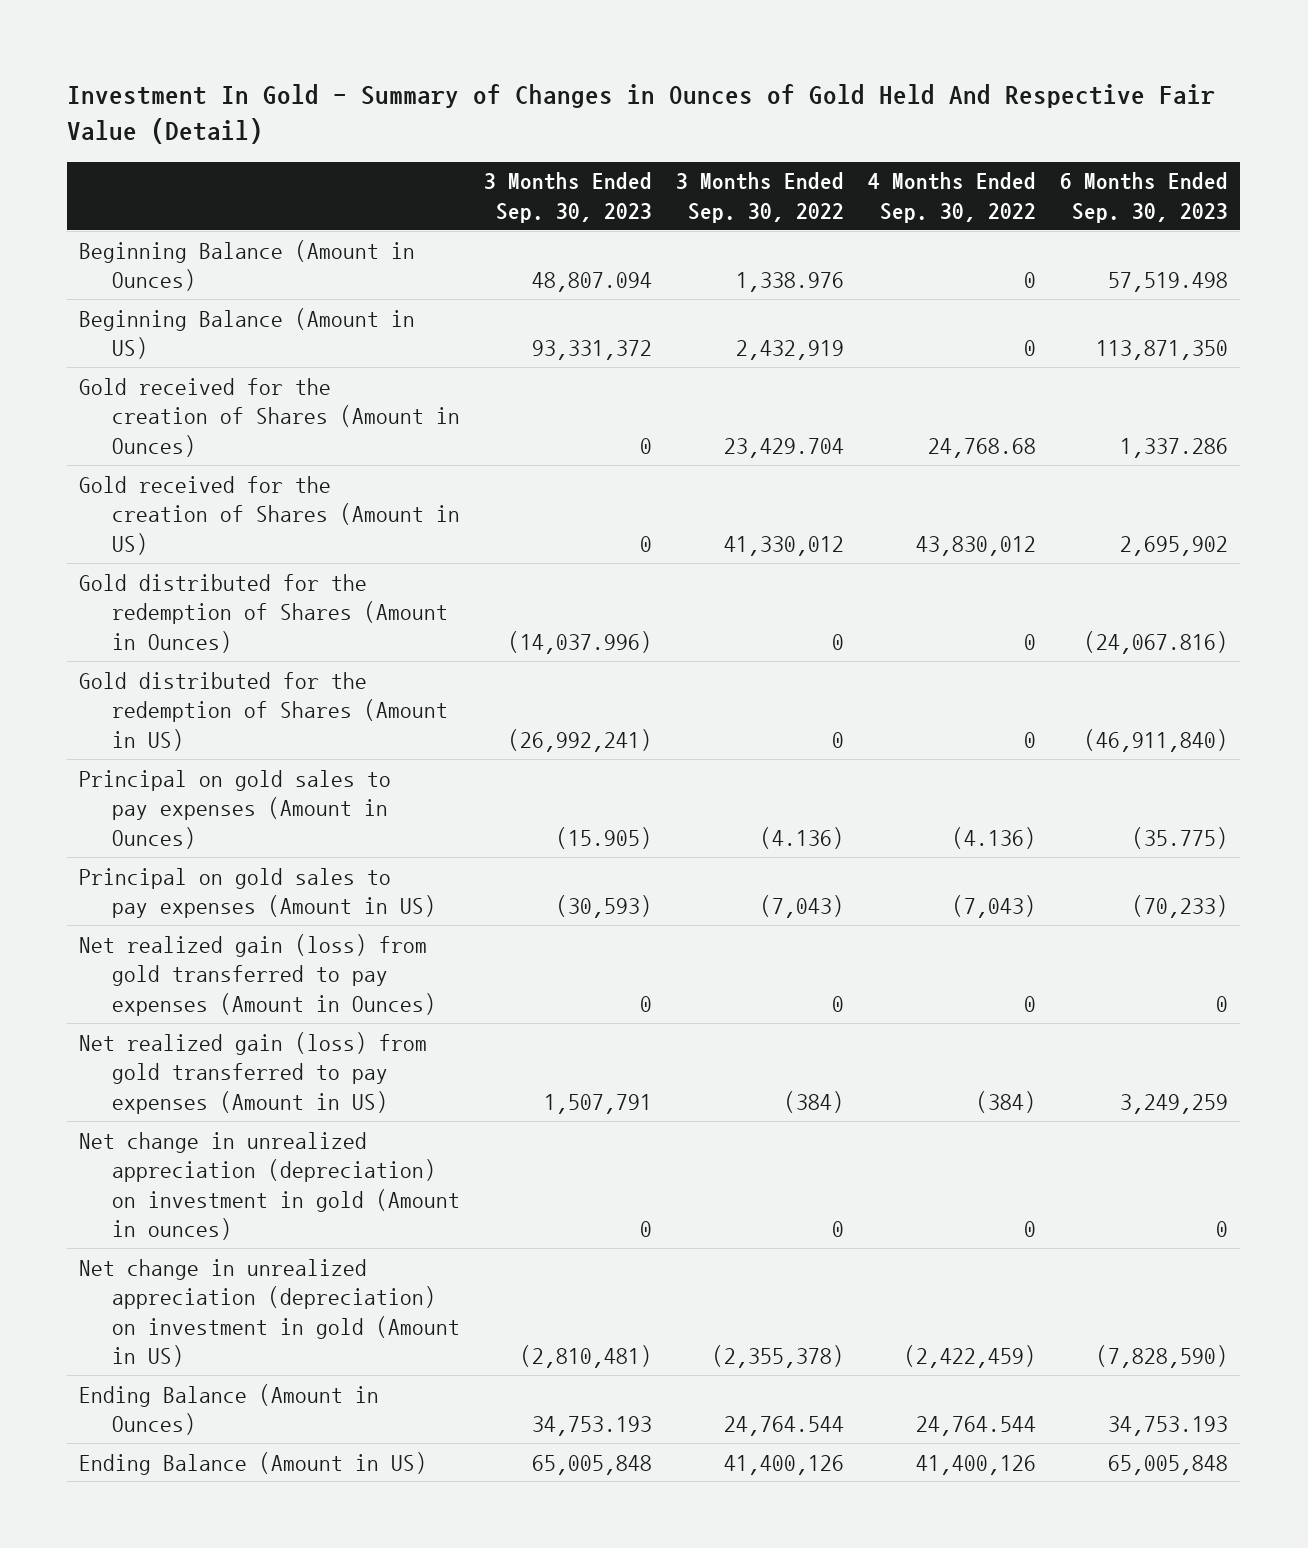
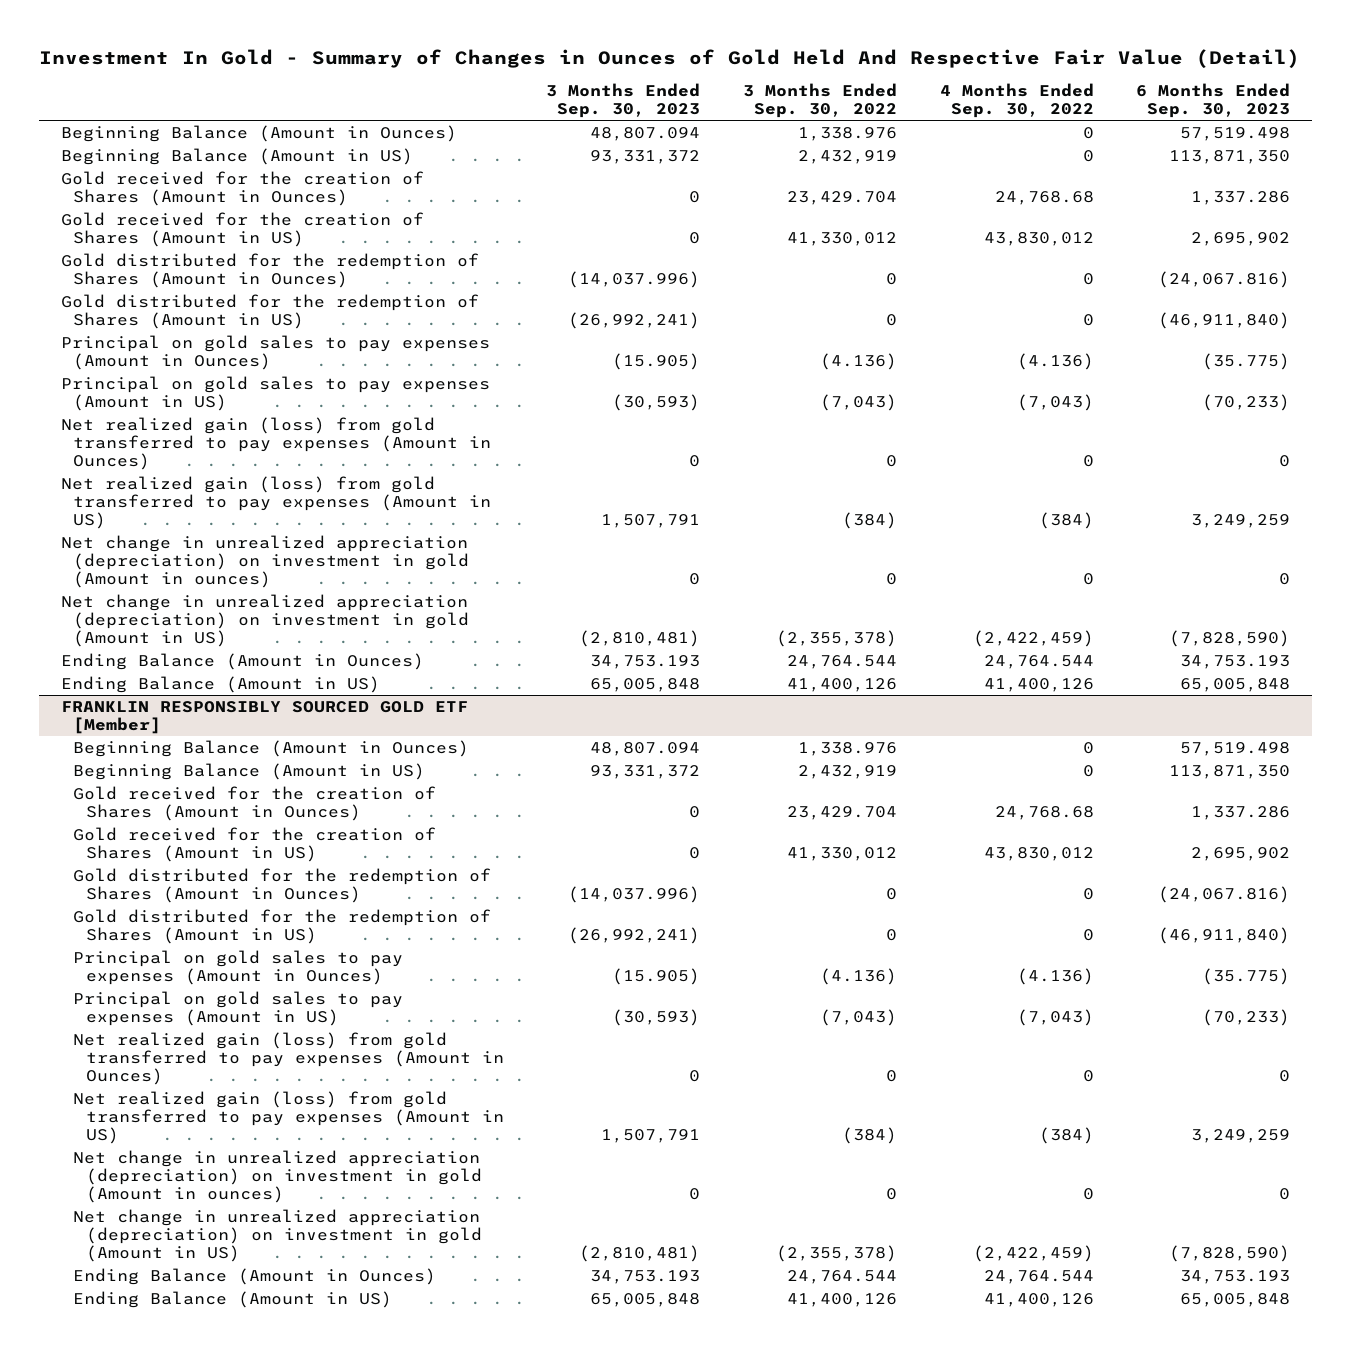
+ FRANKLIN RESPONSIBLY SOURCED GOLD ETF [Member]
+ Beginning Balance (Amount in Ounces) | 48,807.094 | 1,338.976 | 0 | 57,519.498
+ Beginning Balance (Amount in US) | 93,331,372 | 2,432,919 | 0 | 113,871,350
+ Gold received for the creation of Shares (Amount in Ounces) | 0 | 23,429.704 | 24,768.68 | 1,337.286
+ Gold received for the creation of Shares (Amount in US) | 0 | 41,330,012 | 43,830,012 | 2,695,902
+ Gold distributed for the redemption of Shares (Amount in Ounces) | (14,037.996) | 0 | 0 | (24,067.816)
+ Gold distributed for the redemption of Shares (Amount in US) | (26,992,241) | 0 | 0 | (46,911,840)
+ Principal on gold sales to pay expenses (Amount in Ounces) | (15.905) | (4.136) | (4.136) | (35.775)
+ Principal on gold sales to pay expenses (Amount in US) | (30,593) | (7,043) | (7,043) | (70,233)
+ Net realized gain (loss) from gold transferred to pay expenses (Amount in Ounces) | 0 | 0 | 0 | 0
+ Net realized gain (loss) from gold transferred to pay expenses (Amount in US) | 1,507,791 | (384) | (384) | 3,249,259
+ Net change in unrealized appreciation (depreciation) on investment in gold (Amount in ounces) | 0 | 0 | 0 | 0
+ Net change in unrealized appreciation (depreciation) on investment in gold (Amount in US) | (2,810,481) | (2,355,378) | (2,422,459) | (7,828,590)
+ Ending Balance (Amount in Ounces) | 34,753.193 | 24,764.544 | 24,764.544 | 34,753.193
+ Ending Balance (Amount in US) | 65,005,848 | 41,400,126 | 41,400,126 | 65,005,848

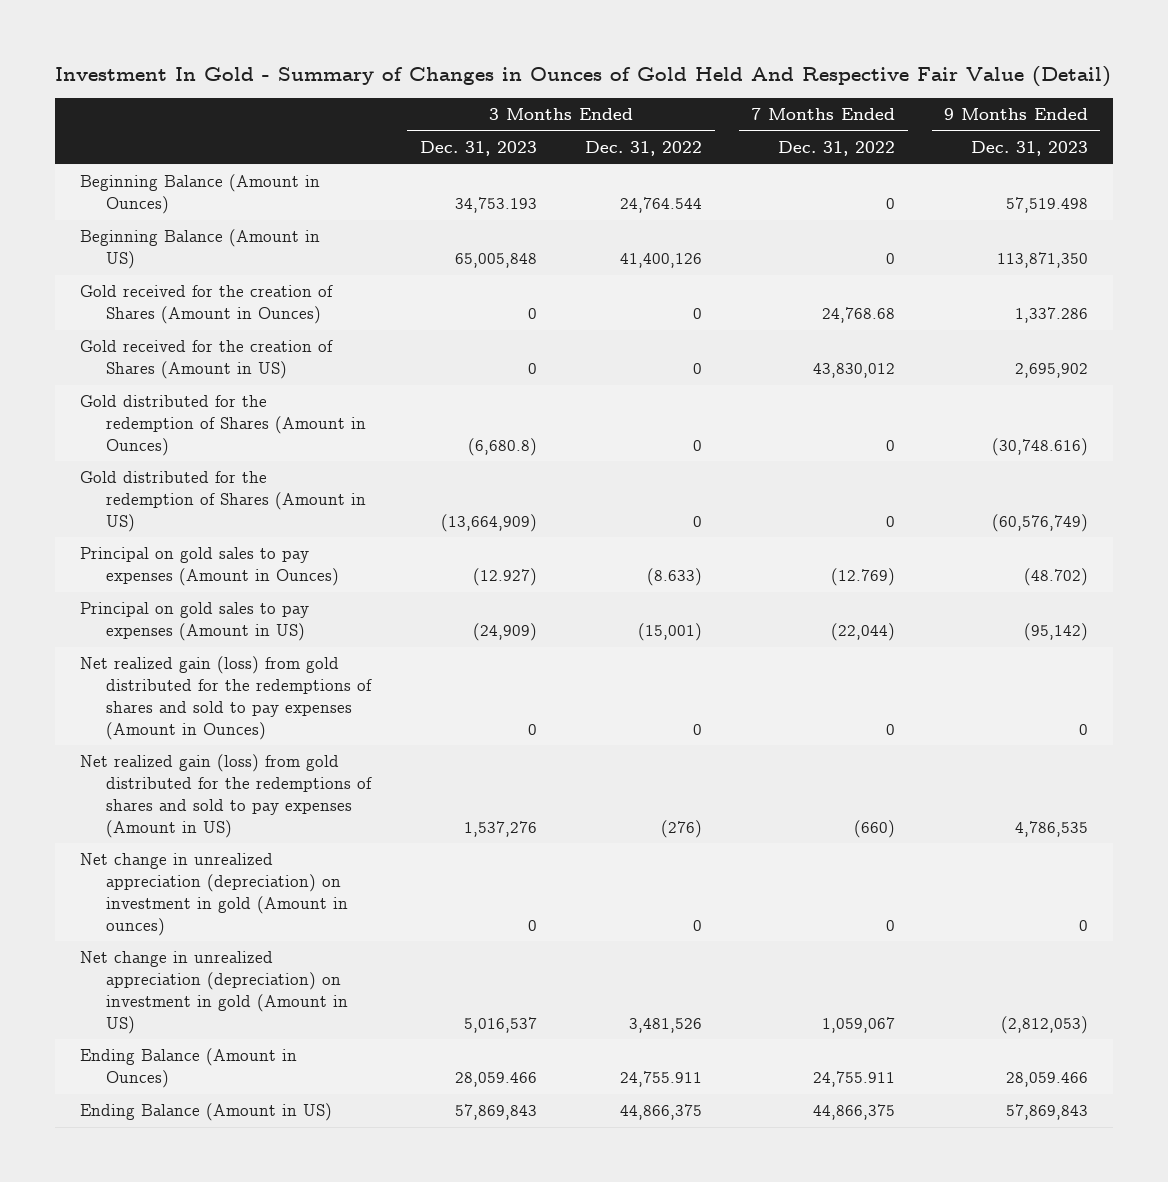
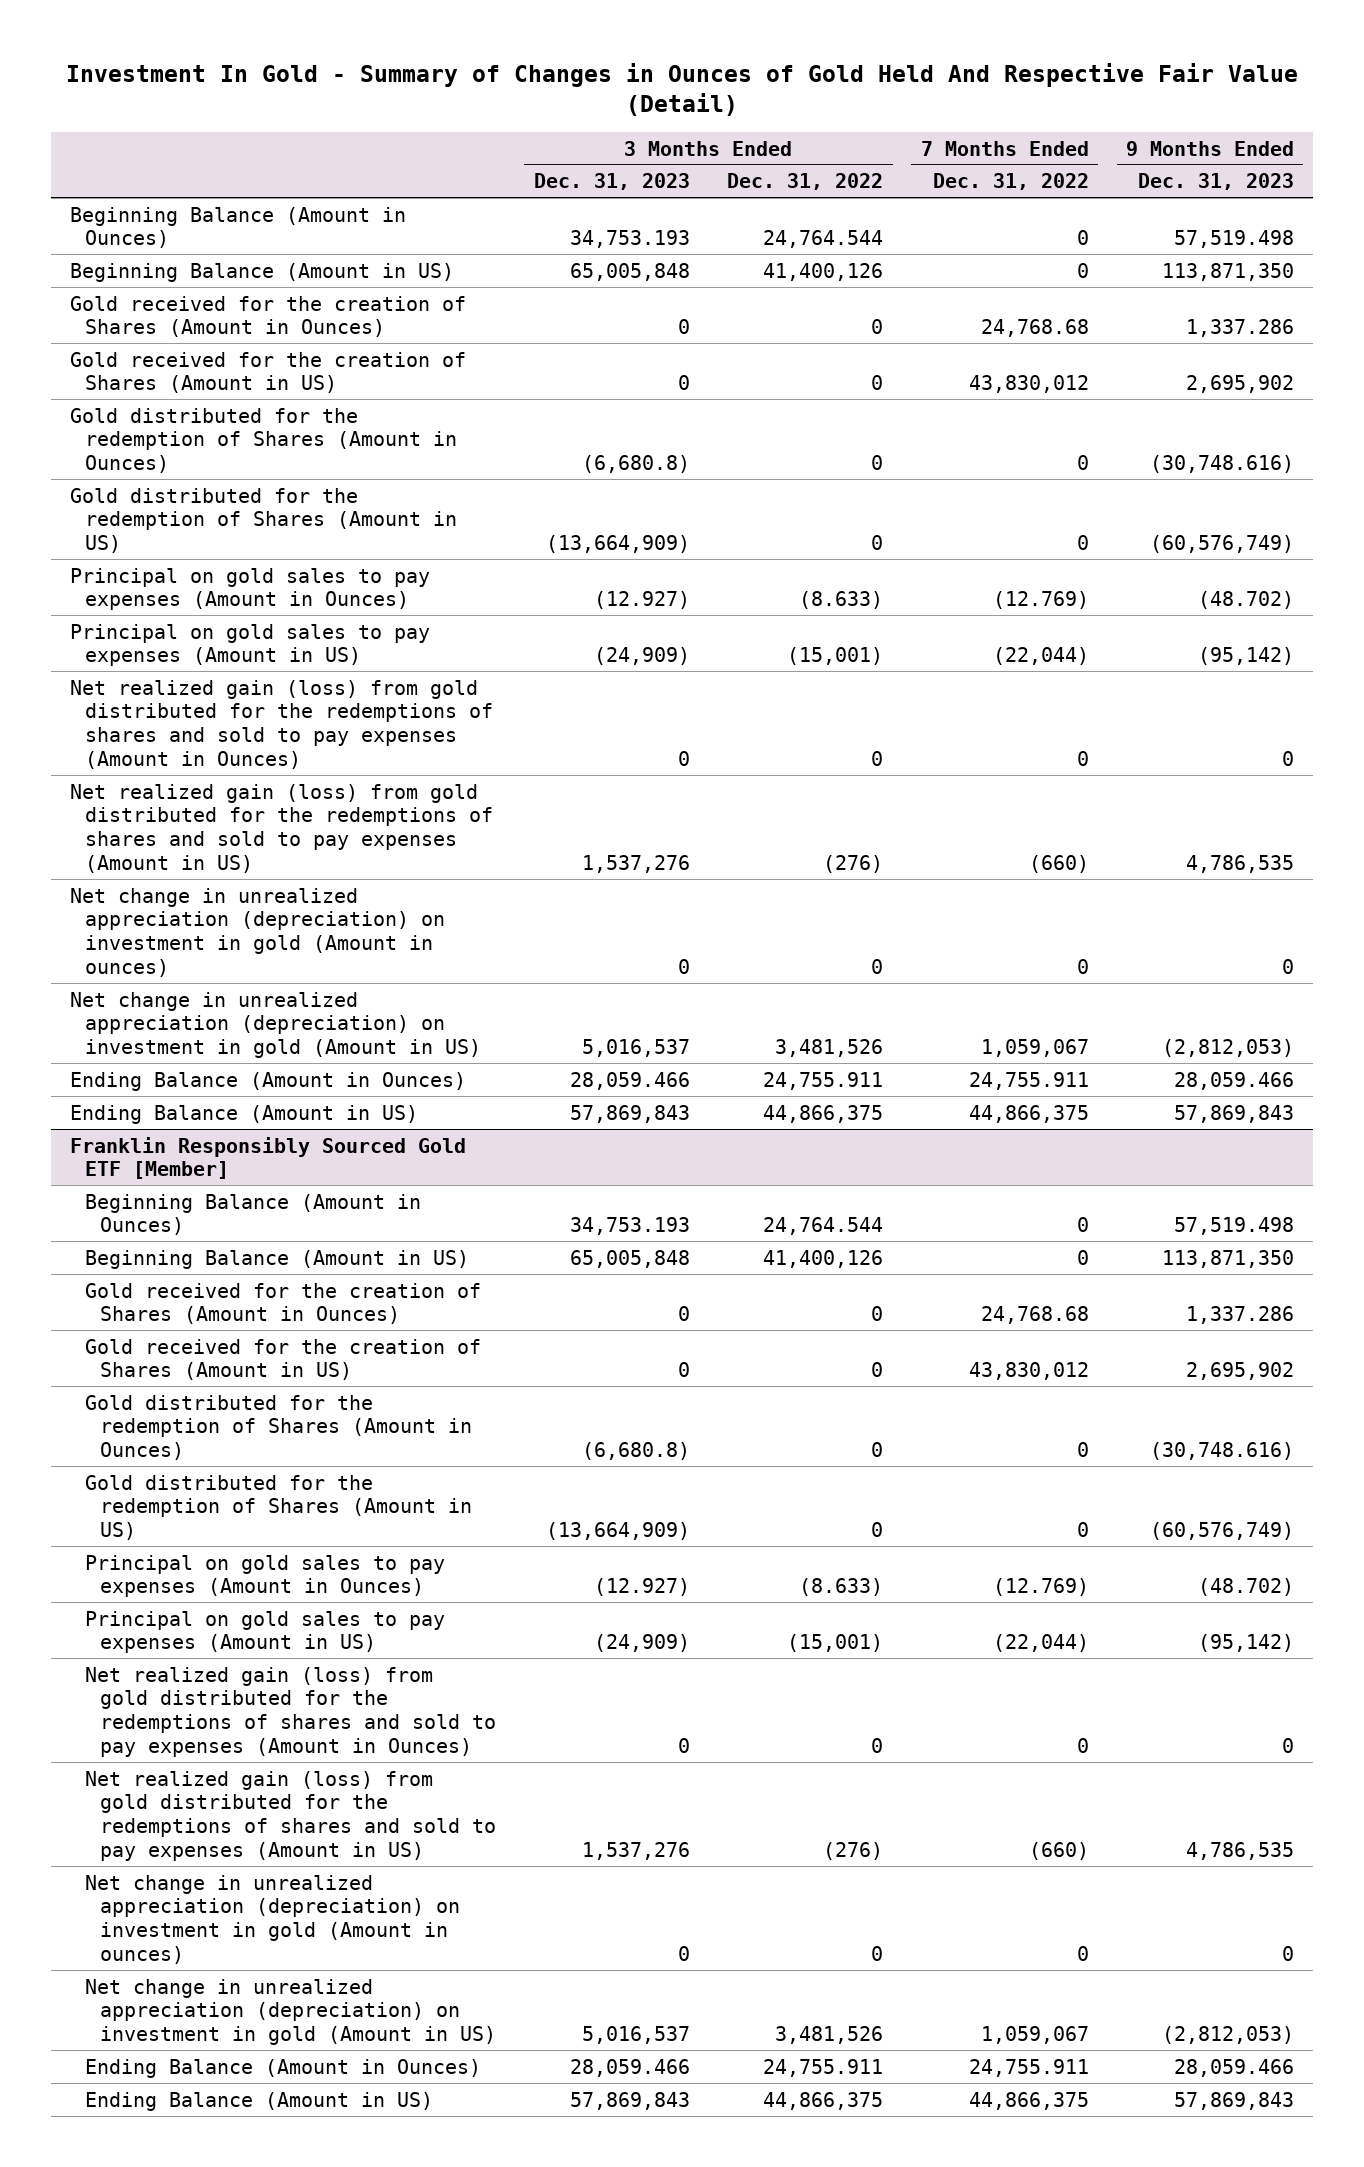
+ Franklin Responsibly Sourced Gold ETF [Member]
+ Beginning Balance (Amount in Ounces) | 34,753.193 | 24,764.544 | 0 | 57,519.498
+ Beginning Balance (Amount in US) | 65,005,848 | 41,400,126 | 0 | 113,871,350
+ Gold received for the creation of Shares (Amount in Ounces) | 0 | 0 | 24,768.68 | 1,337.286
+ Gold received for the creation of Shares (Amount in US) | 0 | 0 | 43,830,012 | 2,695,902
+ Gold distributed for the redemption of Shares (Amount in Ounces) | (6,680.8) | 0 | 0 | (30,748.616)
+ Gold distributed for the redemption of Shares (Amount in US) | (13,664,909) | 0 | 0 | (60,576,749)
+ Principal on gold sales to pay expenses (Amount in Ounces) | (12.927) | (8.633) | (12.769) | (48.702)
+ Principal on gold sales to pay expenses (Amount in US) | (24,909) | (15,001) | (22,044) | (95,142)
+ Net realized gain (loss) from gold distributed for the redemptions of shares and sold to pay expenses (Amount in Ounces) | 0 | 0 | 0 | 0
+ Net realized gain (loss) from gold distributed for the redemptions of shares and sold to pay expenses (Amount in US) | 1,537,276 | (276) | (660) | 4,786,535
+ Net change in unrealized appreciation (depreciation) on investment in gold (Amount in ounces) | 0 | 0 | 0 | 0
+ Net change in unrealized appreciation (depreciation) on investment in gold (Amount in US) | 5,016,537 | 3,481,526 | 1,059,067 | (2,812,053)
+ Ending Balance (Amount in Ounces) | 28,059.466 | 24,755.911 | 24,755.911 | 28,059.466
+ Ending Balance (Amount in US) | 57,869,843 | 44,866,375 | 44,866,375 | 57,869,843

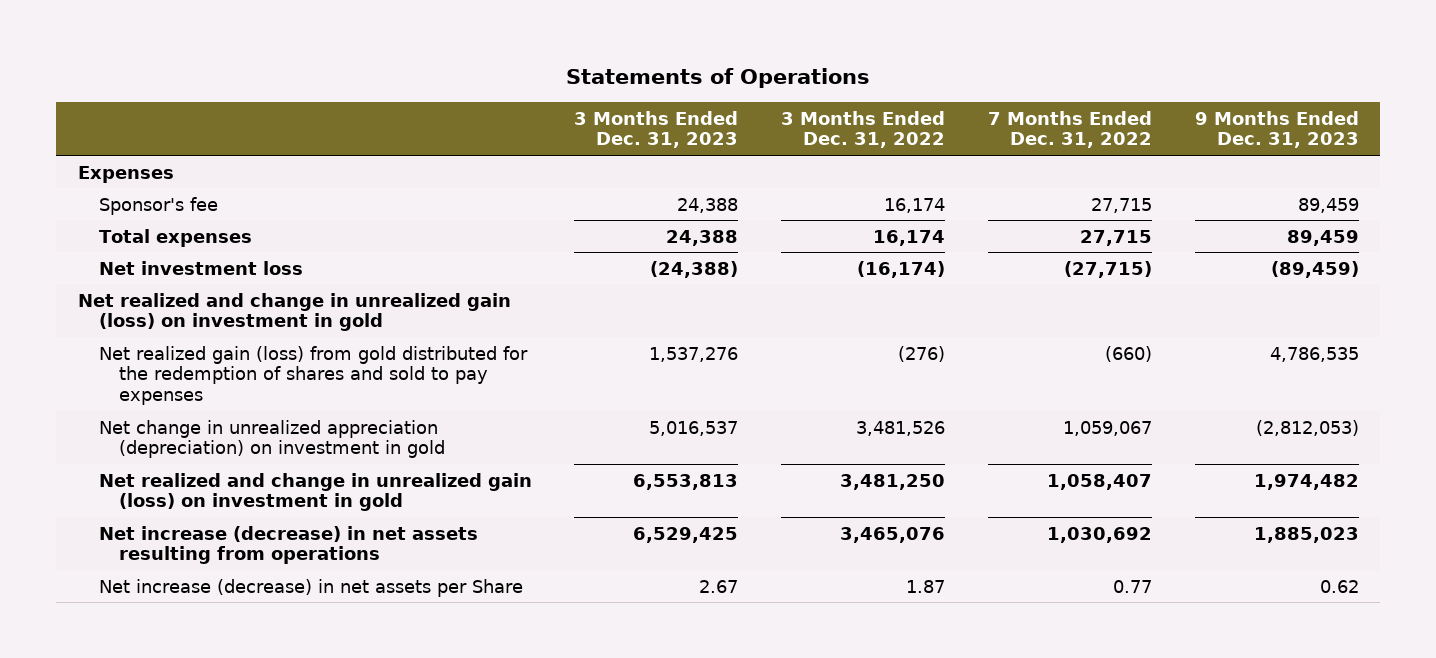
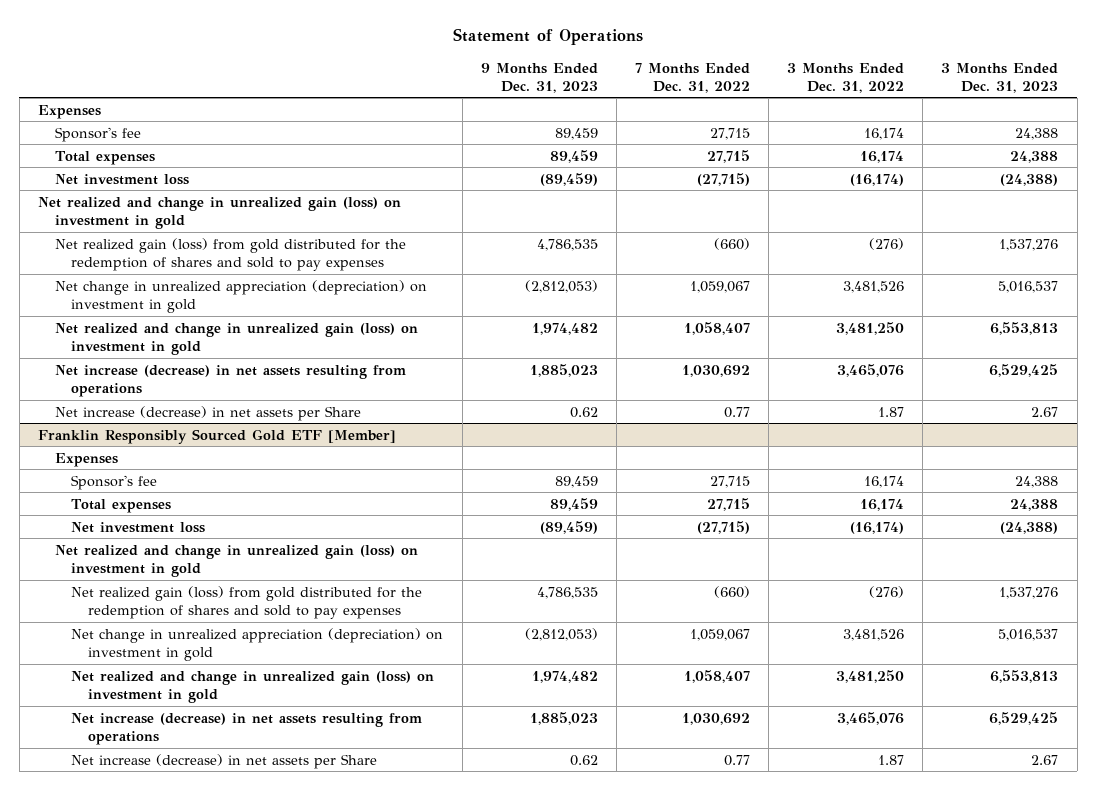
- Statements of Operations
+ Statement of Operations
- | 3 Months Ended Dec. 31, 2023 | 3 Months Ended Dec. 31, 2022 | 7 Months Ended Dec. 31, 2022 | 9 Months Ended Dec. 31, 2023
+ | 9 Months Ended Dec. 31, 2023 | 7 Months Ended Dec. 31, 2022 | 3 Months Ended Dec. 31, 2022 | 3 Months Ended Dec. 31, 2023
+ Franklin Responsibly Sourced Gold ETF [Member]
+ Expenses
+ Sponsor's fee | 89,459 | 27,715 | 16,174 | 24,388
+ Total expenses | 89,459 | 27,715 | 16,174 | 24,388
+ Net investment loss | (89,459) | (27,715) | (16,174) | (24,388)
+ Net realized and change in unrealized gain (loss) on investment in gold
+ Net realized gain (loss) from gold distributed for the redemption of shares and sold to pay expenses | 4,786,535 | (660) | (276) | 1,537,276
+ Net change in unrealized appreciation (depreciation) on investment in gold | (2,812,053) | 1,059,067 | 3,481,526 | 5,016,537
+ Net realized and change in unrealized gain (loss) on investment in gold | 1,974,482 | 1,058,407 | 3,481,250 | 6,553,813
+ Net increase (decrease) in net assets resulting from operations | 1,885,023 | 1,030,692 | 3,465,076 | 6,529,425
+ Net increase (decrease) in net assets per Share | 0.62 | 0.77 | 1.87 | 2.67

